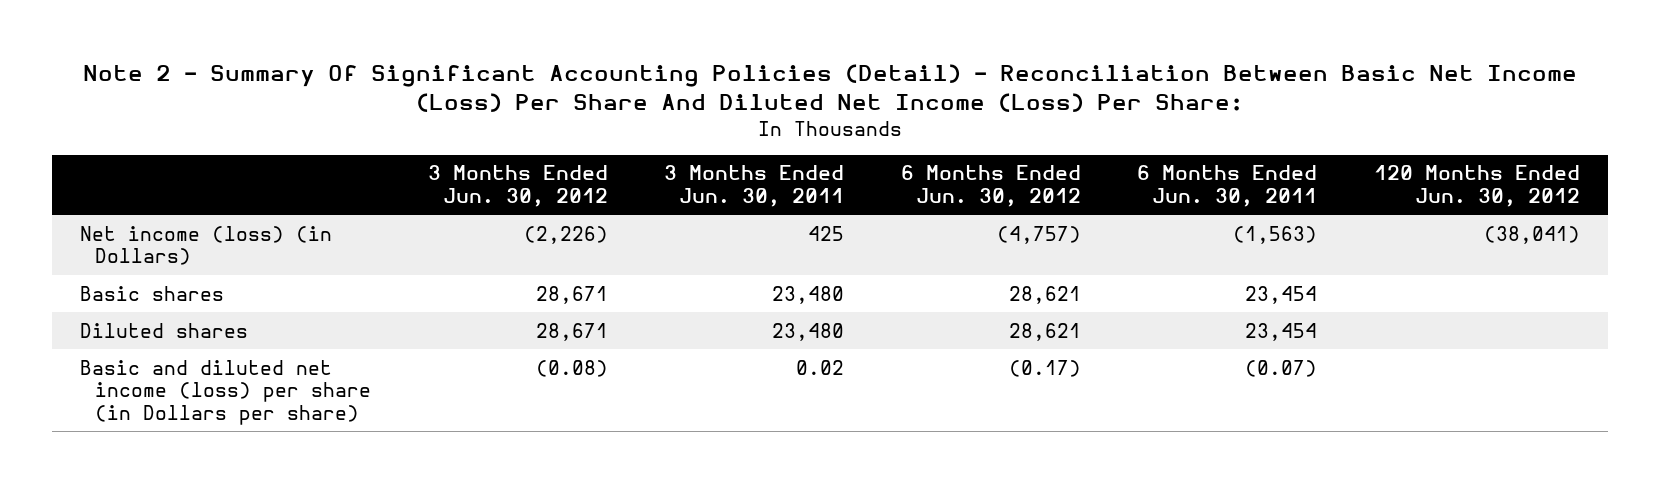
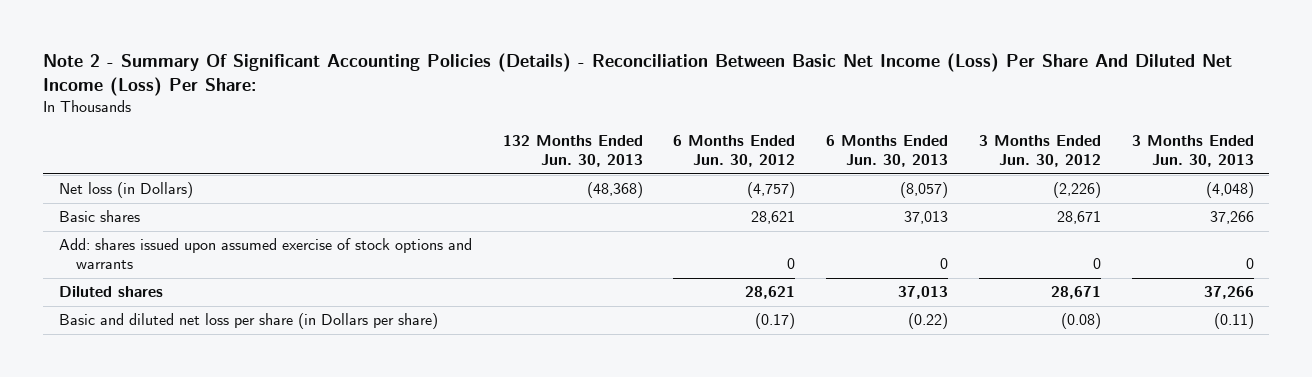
- Note 2 - Summary Of Significant Accounting Policies (Detail) - Reconciliation Between Basic Net Income (Loss) Per Share And Diluted Net Income (Loss) Per Share:
+ Note 2 - Summary Of Significant Accounting Policies (Details) - Reconciliation Between Basic Net Income (Loss) Per Share And Diluted Net Income (Loss) Per Share:
- | 3 Months Ended Jun. 30, 2012 | 3 Months Ended Jun. 30, 2011 | 6 Months Ended Jun. 30, 2012 | 6 Months Ended Jun. 30, 2011 | 120 Months Ended Jun. 30, 2012
+ | 132 Months Ended Jun. 30, 2013 | 6 Months Ended Jun. 30, 2012 | 6 Months Ended Jun. 30, 2013 | 3 Months Ended Jun. 30, 2012 | 3 Months Ended Jun. 30, 2013
- Net income (loss) (in Dollars) | (2,226) | 425 | (4,757) | (1,563) | (38,041)
+ Net loss (in Dollars) | (48,368) | (4,757) | (8,057) | (2,226) | (4,048)
+ Add: shares issued upon assumed exercise of stock options and warrants | | 0 | 0 | 0 | 0
- Basic and diluted net income (loss) per share (in Dollars per share) | (0.08) | 0.02 | (0.17) | (0.07) |
+ Basic and diluted net loss per share (in Dollars per share) | | (0.17) | (0.22) | (0.08) | (0.11)

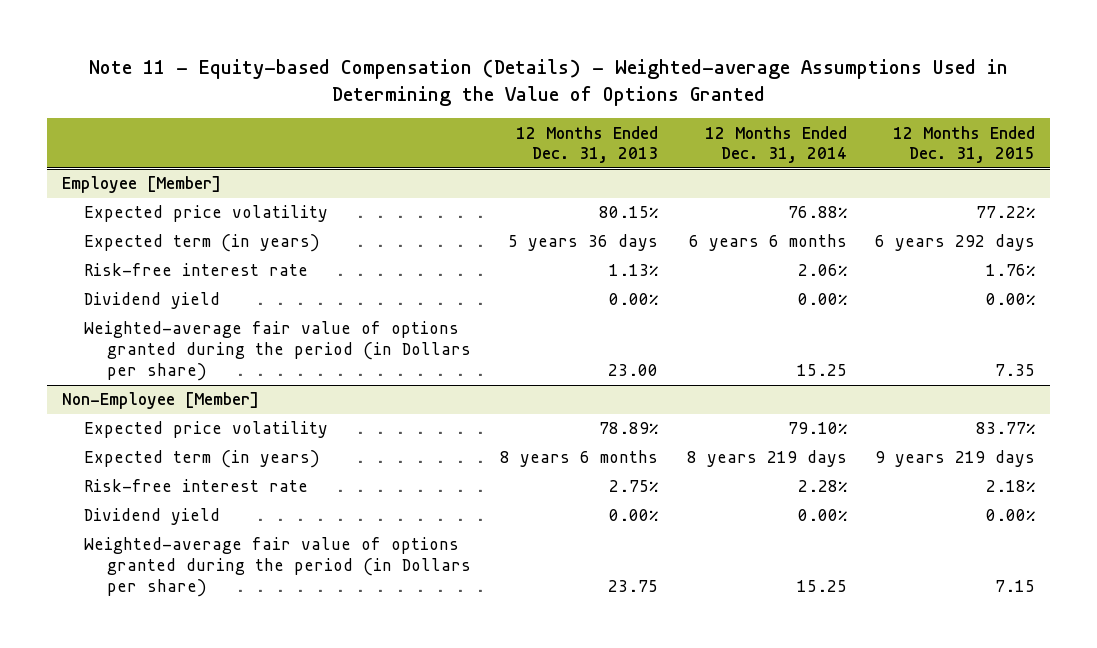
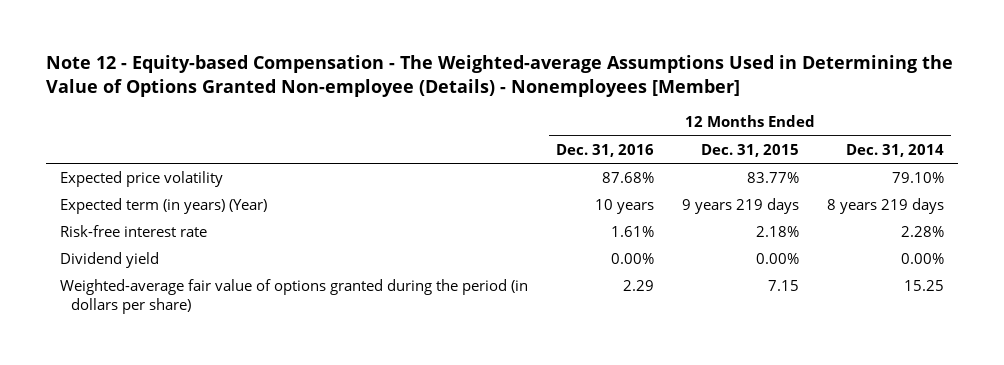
- Note 11 - Equity-based Compensation (Details) - Weighted-average Assumptions Used in Determining the Value of Options Granted
+ Note 12 - Equity-based Compensation - The Weighted-average Assumptions Used in Determining the Value of Options Granted Non-employee (Details) - Nonemployees [Member]
- | 12 Months Ended Dec. 31, 2013 | 12 Months Ended Dec. 31, 2014 | 12 Months Ended Dec. 31, 2015
+ | 12 Months Ended Dec. 31, 2016 | 12 Months Ended Dec. 31, 2015 | 12 Months Ended Dec. 31, 2014
- Employee [Member]
- Expected price volatility | 80.15% | 76.88% | 77.22%
- Expected term (in years) | 5 years 36 days | 6 years 6 months | 6 years 292 days
- Risk-free interest rate | 1.13% | 2.06% | 1.76%
- Dividend yield | 0.00% | 0.00% | 0.00%
- Weighted-average fair value of options granted during the period (in Dollars per share) | 23.00 | 15.25 | 7.35
- Non-Employee [Member]
- Expected term (in years) | 8 years 6 months | 8 years 219 days | 9 years 219 days
+ Expected term (in years) (Year) | 10 years | 9 years 219 days | 8 years 219 days
- Weighted-average fair value of options granted during the period (in Dollars per share) | 23.75 | 15.25 | 7.15
+ Weighted-average fair value of options granted during the period (in dollars per share) | 2.29 | 7.15 | 15.25

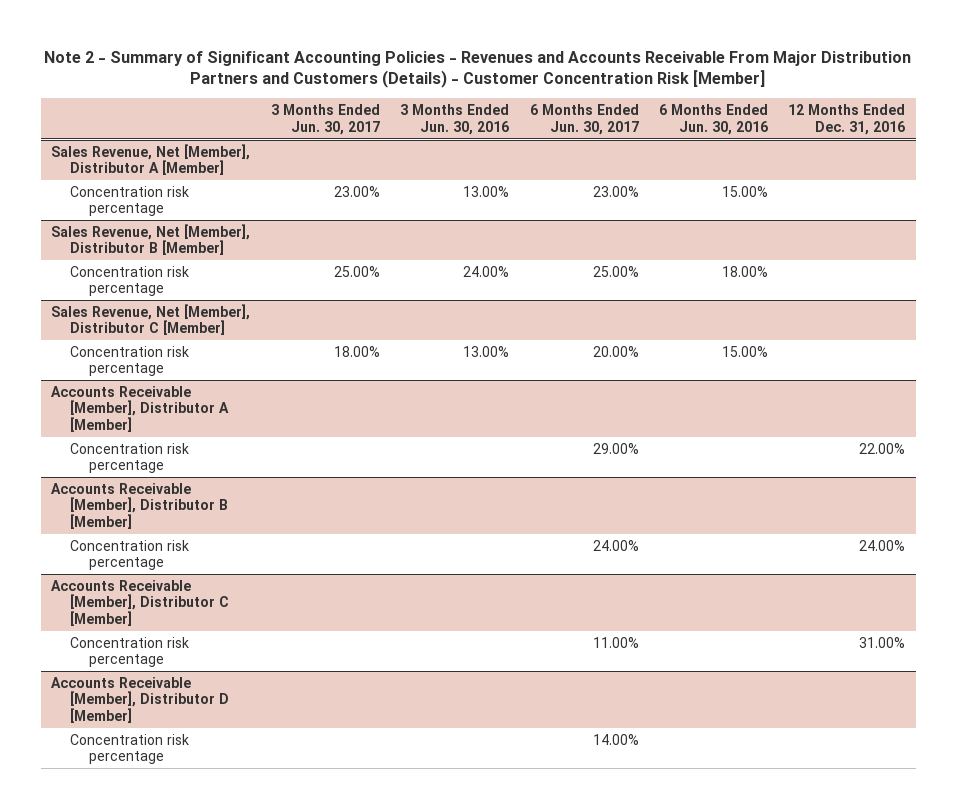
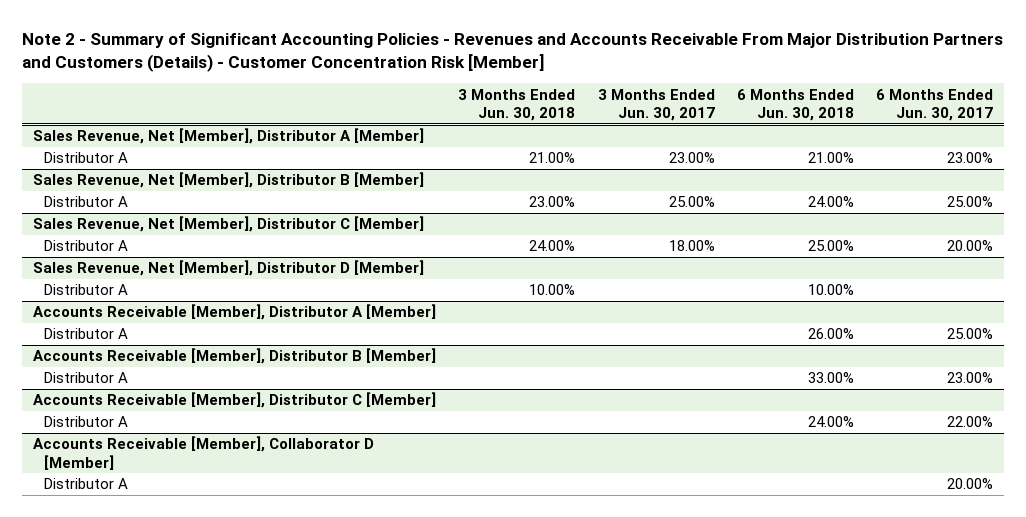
- | 3 Months Ended Jun. 30, 2017 | 3 Months Ended Jun. 30, 2016 | 6 Months Ended Jun. 30, 2017 | 6 Months Ended Jun. 30, 2016 | 12 Months Ended Dec. 31, 2016
+ | 3 Months Ended Jun. 30, 2018 | 3 Months Ended Jun. 30, 2017 | 6 Months Ended Jun. 30, 2018 | 6 Months Ended Jun. 30, 2017
@ Sales Revenue, Net [Member], Distributor A [Member]
- Concentration risk percentage | 23.00% | 13.00% | 23.00% | 15.00% |
+ Distributor A | 21.00% | 23.00% | 21.00% | 23.00%
@ Sales Revenue, Net [Member], Distributor B [Member]
- Concentration risk percentage | 25.00% | 24.00% | 25.00% | 18.00% |
+ Distributor A | 23.00% | 25.00% | 24.00% | 25.00%
@ Sales Revenue, Net [Member], Distributor C [Member]
- Concentration risk percentage | 18.00% | 13.00% | 20.00% | 15.00% |
+ Distributor A | 24.00% | 18.00% | 25.00% | 20.00%
+ Sales Revenue, Net [Member], Distributor D [Member]
+ Distributor A | 10.00% | | 10.00% |
@ Accounts Receivable [Member], Distributor A [Member]
- Concentration risk percentage | | | 29.00% | | 22.00%
+ Distributor A | | | 26.00% | 25.00%
@ Accounts Receivable [Member], Distributor B [Member]
- Concentration risk percentage | | | 24.00% | | 24.00%
+ Distributor A | | | 33.00% | 23.00%
@ Accounts Receivable [Member], Distributor C [Member]
- Concentration risk percentage | | | 11.00% | | 31.00%
- Accounts Receivable [Member], Distributor D [Member]
- Concentration risk percentage | | | 14.00% | |
@ Accounts Receivable [Member], Distributor C [Member]
+ Distributor A | | | 24.00% | 22.00%
+ Accounts Receivable [Member], Collaborator D [Member]
+ Distributor A | | | | 20.00%

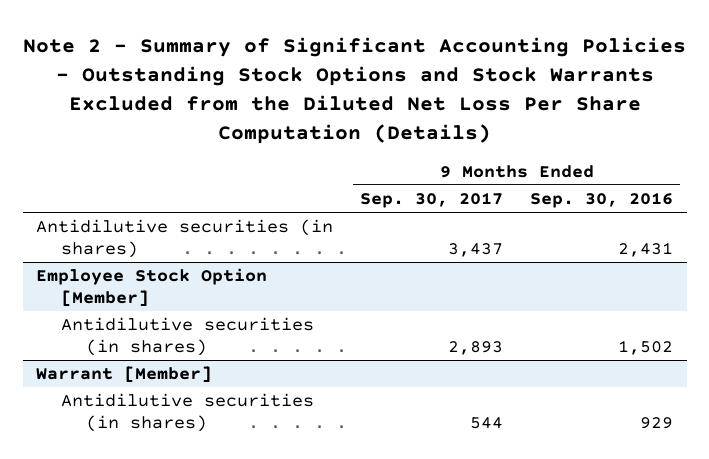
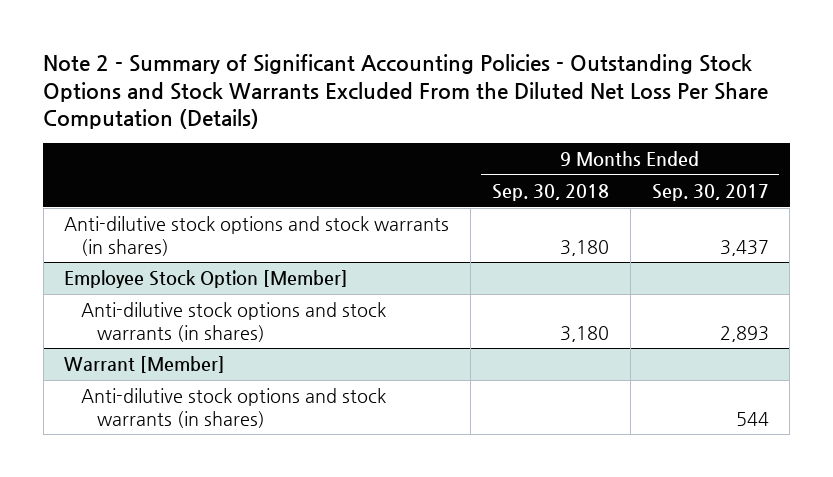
- Note 2 - Summary of Significant Accounting Policies - Outstanding Stock Options and Stock Warrants Excluded from the Diluted Net Loss Per Share Computation (Details)
+ Note 2 - Summary of Significant Accounting Policies - Outstanding Stock Options and Stock Warrants Excluded From the Diluted Net Loss Per Share Computation (Details)
- | 9 Months Ended Sep. 30, 2017 | 9 Months Ended Sep. 30, 2016
+ | 9 Months Ended Sep. 30, 2018 | 9 Months Ended Sep. 30, 2017
- Antidilutive securities (in shares) | 3,437 | 2,431
+ Anti-dilutive stock options and stock warrants (in shares) | 3,180 | 3,437
@ Employee Stock Option [Member]
- Antidilutive securities (in shares) | 2,893 | 1,502
+ Anti-dilutive stock options and stock warrants (in shares) | 3,180 | 2,893
@ Warrant [Member]
- Antidilutive securities (in shares) | 544 | 929
+ Anti-dilutive stock options and stock warrants (in shares) | | 544

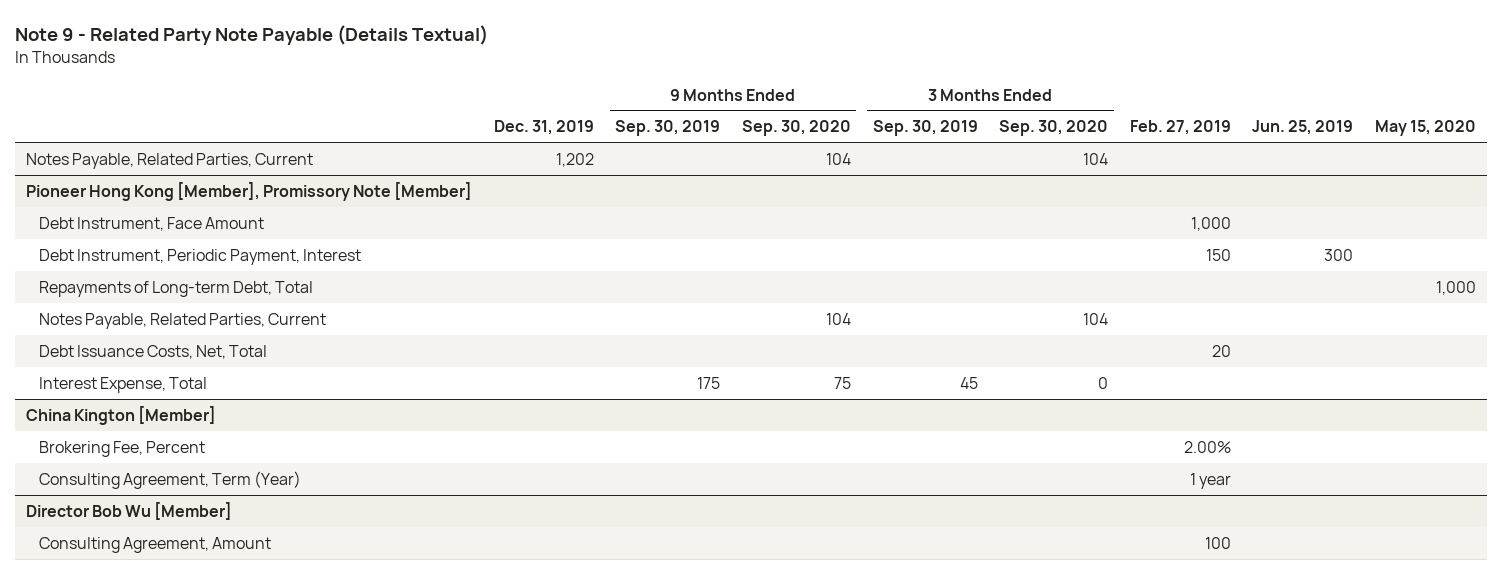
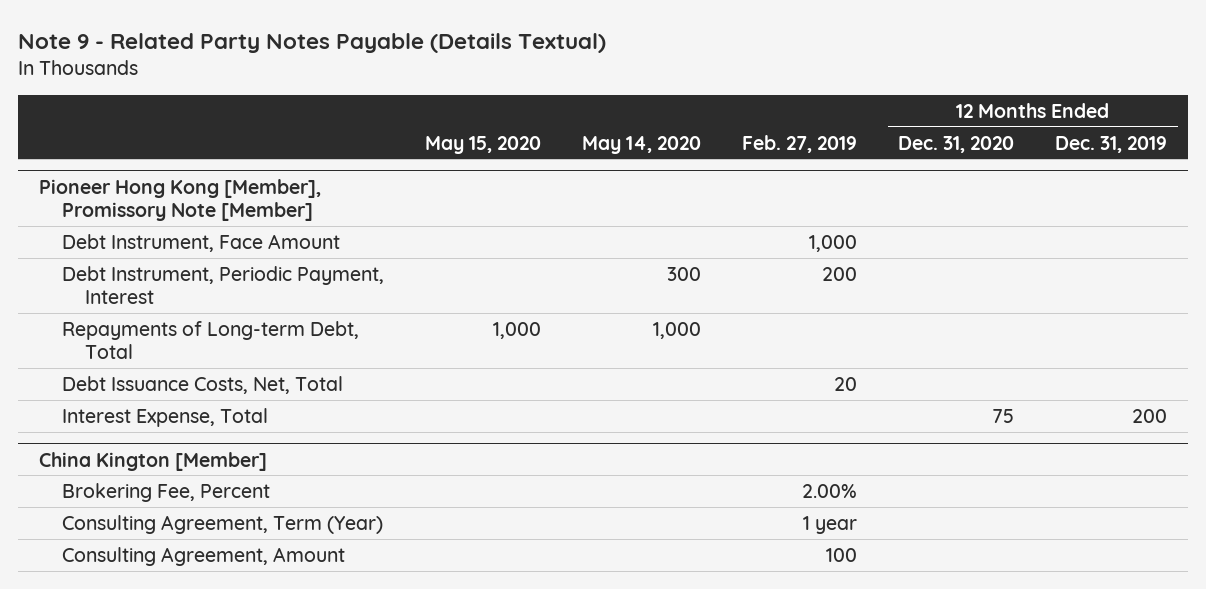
- Note 9 - Related Party Note Payable (Details Textual)
+ Note 9 - Related Party Notes Payable (Details Textual)
- | Dec. 31, 2019 | 9 Months Ended Sep. 30, 2019 | 9 Months Ended Sep. 30, 2020 | 3 Months Ended Sep. 30, 2019 | 3 Months Ended Sep. 30, 2020 | Feb. 27, 2019 | Jun. 25, 2019 | May 15, 2020
+ | May 15, 2020 | May 14, 2020 | Feb. 27, 2019 | 12 Months Ended Dec. 31, 2020 | 12 Months Ended Dec. 31, 2019
- Notes Payable, Related Parties, Current | 1,202 | | 104 | | 104 | | |
@ Pioneer Hong Kong [Member], Promissory Note [Member]
- Debt Instrument, Periodic Payment, Interest | | | | | | 150 | 300 |
+ Debt Instrument, Periodic Payment, Interest | | 300 | 200 | |
- Notes Payable, Related Parties, Current | | | 104 | | 104 | | |
- Director Bob Wu [Member]

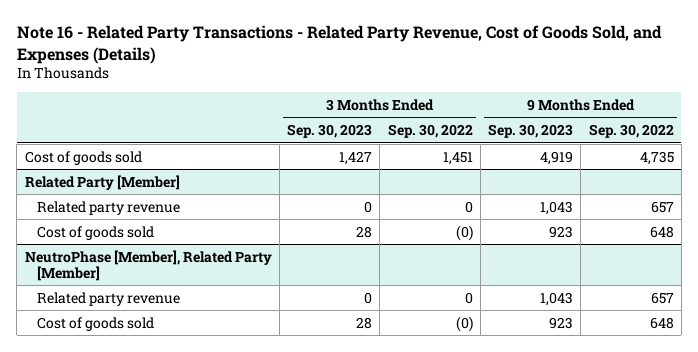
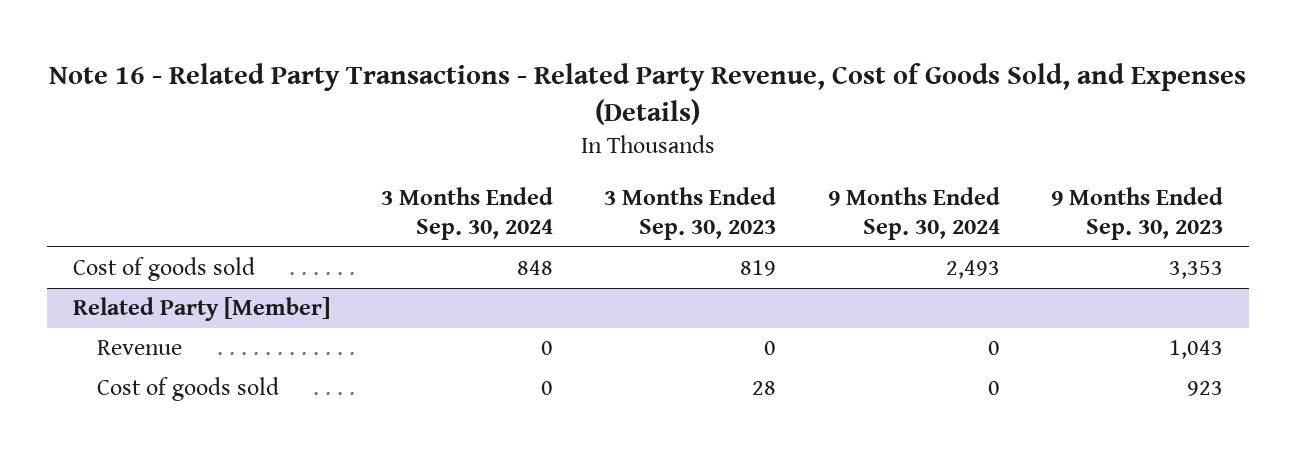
- | 3 Months Ended Sep. 30, 2023 | 3 Months Ended Sep. 30, 2022 | 9 Months Ended Sep. 30, 2023 | 9 Months Ended Sep. 30, 2022
+ | 3 Months Ended Sep. 30, 2024 | 3 Months Ended Sep. 30, 2023 | 9 Months Ended Sep. 30, 2024 | 9 Months Ended Sep. 30, 2023
- Cost of goods sold | 1,427 | 1,451 | 4,919 | 4,735
+ Cost of goods sold | 848 | 819 | 2,493 | 3,353
@ Related Party [Member]
- Related party revenue | 0 | 0 | 1,043 | 657
- Cost of goods sold | 28 | (0) | 923 | 648
- NeutroPhase [Member], Related Party [Member]
- Related party revenue | 0 | 0 | 1,043 | 657
@ Related Party [Member]
+ Revenue | 0 | 0 | 0 | 1,043

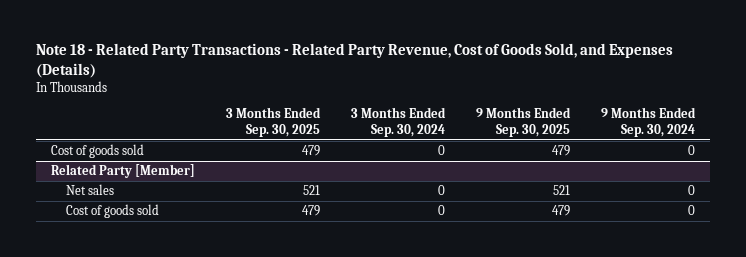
- Note 16 - Related Party Transactions - Related Party Revenue, Cost of Goods Sold, and Expenses (Details)
+ Note 18 - Related Party Transactions - Related Party Revenue, Cost of Goods Sold, and Expenses (Details)
- | 3 Months Ended Sep. 30, 2024 | 3 Months Ended Sep. 30, 2023 | 9 Months Ended Sep. 30, 2024 | 9 Months Ended Sep. 30, 2023
+ | 3 Months Ended Sep. 30, 2025 | 3 Months Ended Sep. 30, 2024 | 9 Months Ended Sep. 30, 2025 | 9 Months Ended Sep. 30, 2024
- Cost of goods sold | 848 | 819 | 2,493 | 3,353
+ Cost of goods sold | 479 | 0 | 479 | 0
@ Related Party [Member]
- Revenue | 0 | 0 | 0 | 1,043
+ Net sales | 521 | 0 | 521 | 0

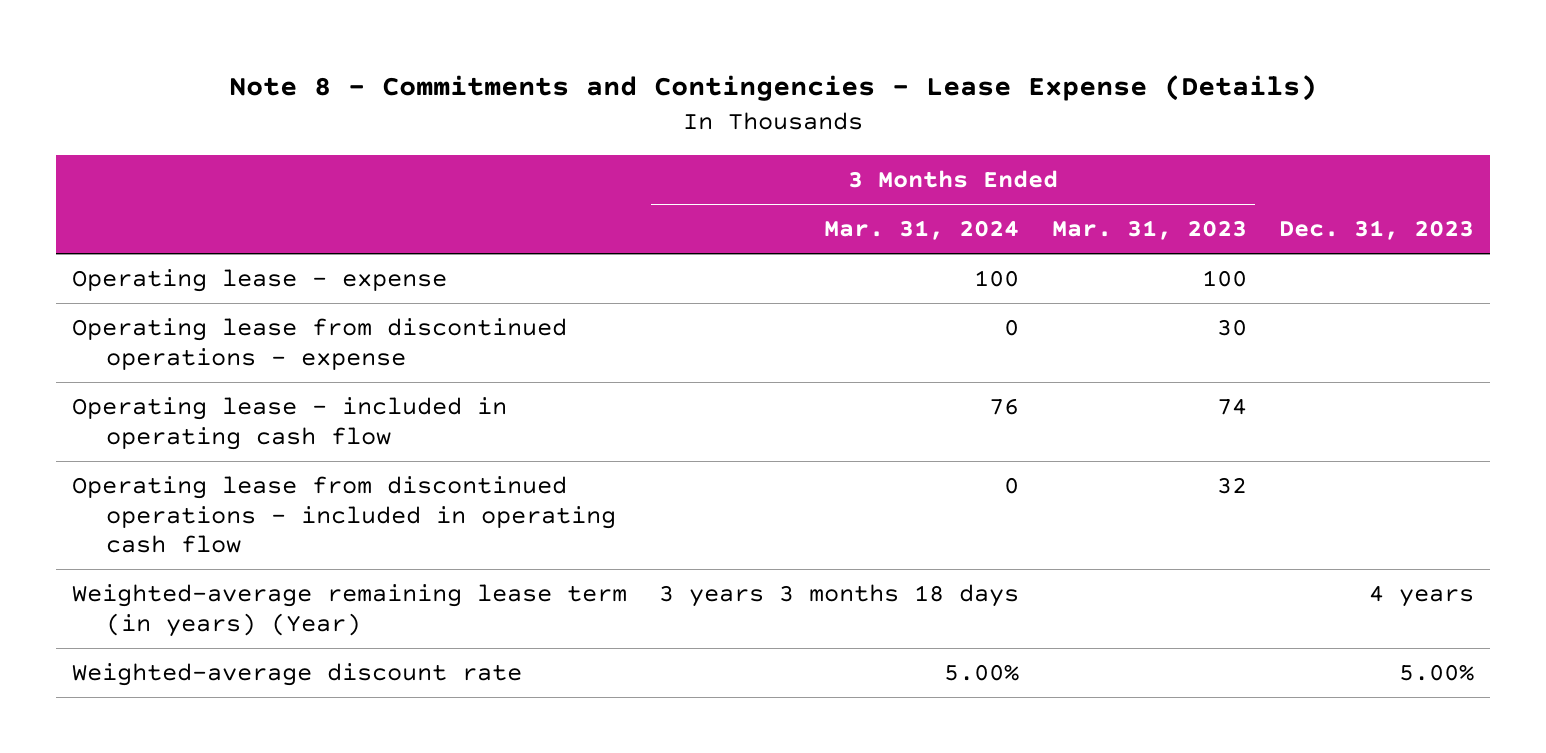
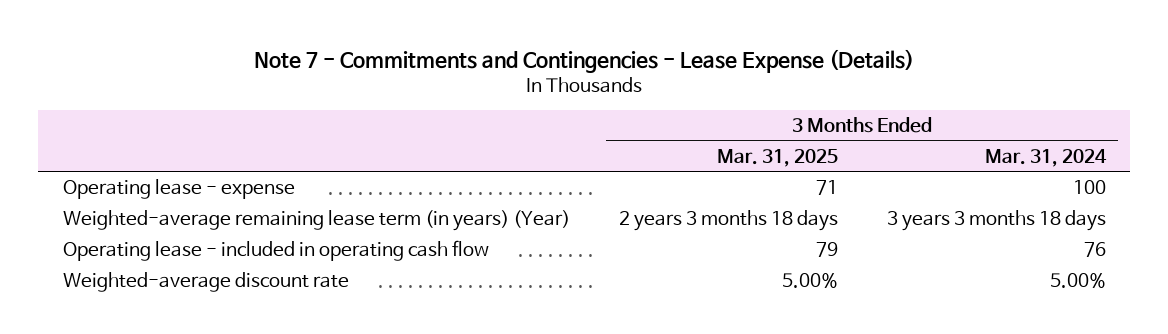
- Note 8 - Commitments and Contingencies - Lease Expense (Details)
+ Note 7 - Commitments and Contingencies - Lease Expense (Details)
- | 3 Months Ended Mar. 31, 2024 | 3 Months Ended Mar. 31, 2023 | Dec. 31, 2023
+ | 3 Months Ended Mar. 31, 2025 | 3 Months Ended Mar. 31, 2024
- Operating lease from discontinued operations - expense | 0 | 30 |
- Operating lease from discontinued operations - included in operating cash flow | 0 | 32 |
moved down: Operating lease - included in operating cash flow | 79 | 76

